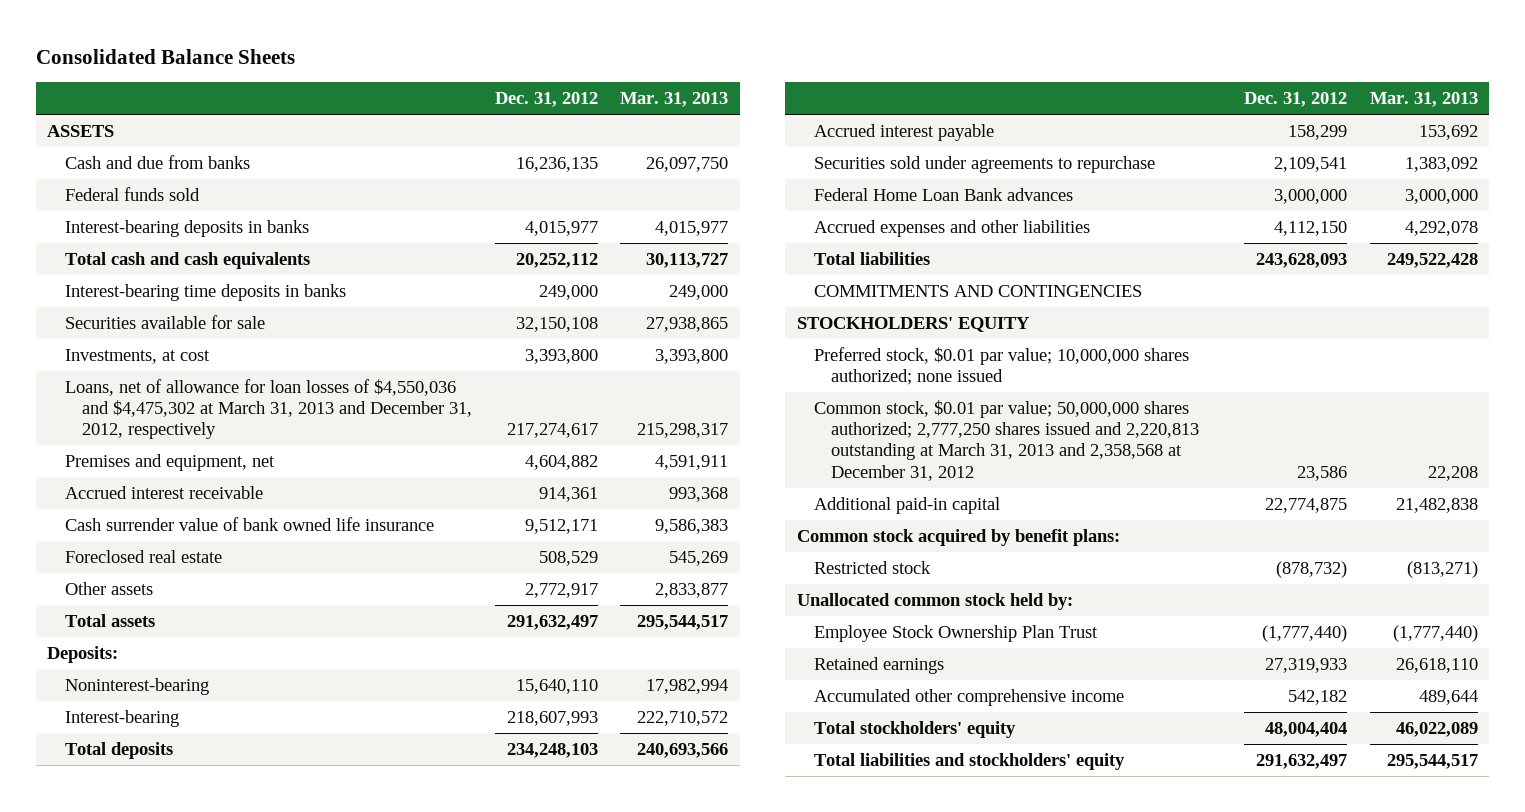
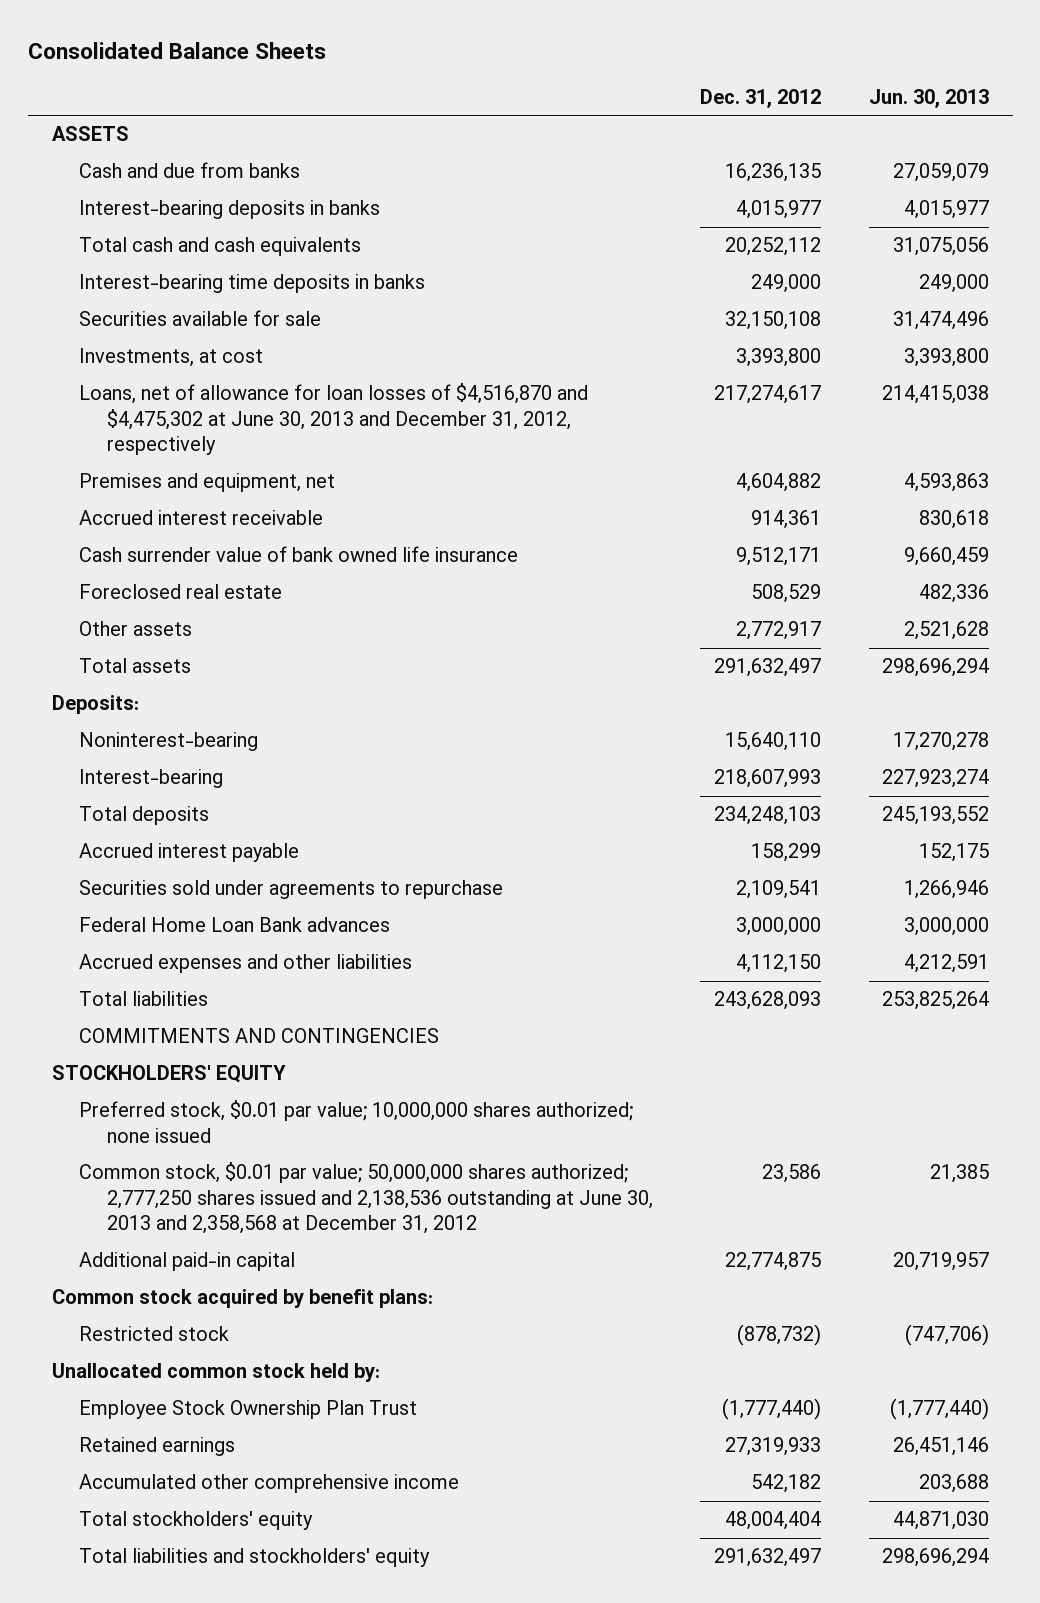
- | Dec. 31, 2012 | Mar. 31, 2013
+ | Dec. 31, 2012 | Jun. 30, 2013
- Federal funds sold
- Loans, net of allowance for loan losses of $4,550,036 and $4,475,302 at March 31, 2013 and December 31, 2012, respectively | 217,274,617 | 215,298,317
+ Loans, net of allowance for loan losses of $4,516,870 and $4,475,302 at June 30, 2013 and December 31, 2012, respectively | 217,274,617 | 214,415,038
- Common stock, $0.01 par value; 50,000,000 shares authorized; 2,777,250 shares issued and 2,220,813 outstanding at March 31, 2013 and 2,358,568 at December 31, 2012 | 23,586 | 22,208
+ Common stock, $0.01 par value; 50,000,000 shares authorized; 2,777,250 shares issued and 2,138,536 outstanding at June 30, 2013 and 2,358,568 at December 31, 2012 | 23,586 | 21,385

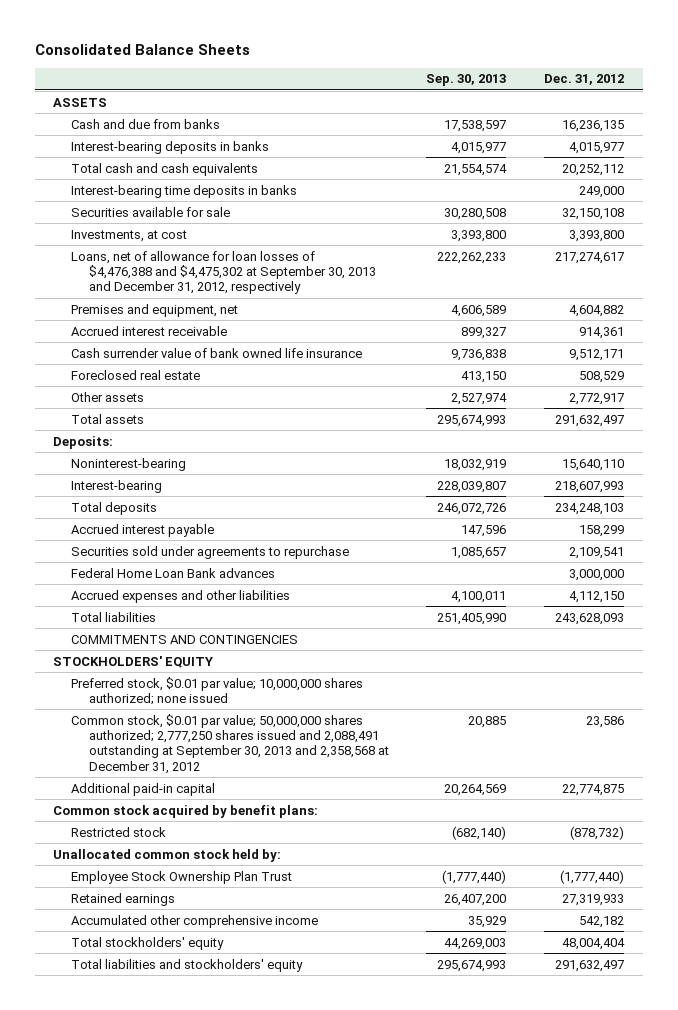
- | Dec. 31, 2012 | Jun. 30, 2013
+ | Sep. 30, 2013 | Dec. 31, 2012
- Loans, net of allowance for loan losses of $4,516,870 and $4,475,302 at June 30, 2013 and December 31, 2012, respectively | 217,274,617 | 214,415,038
+ Loans, net of allowance for loan losses of $4,476,388 and $4,475,302 at September 30, 2013 and December 31, 2012, respectively | 222,262,233 | 217,274,617
- Common stock, $0.01 par value; 50,000,000 shares authorized; 2,777,250 shares issued and 2,138,536 outstanding at June 30, 2013 and 2,358,568 at December 31, 2012 | 23,586 | 21,385
+ Common stock, $0.01 par value; 50,000,000 shares authorized; 2,777,250 shares issued and 2,088,491 outstanding at September 30, 2013 and 2,358,568 at December 31, 2012 | 20,885 | 23,586

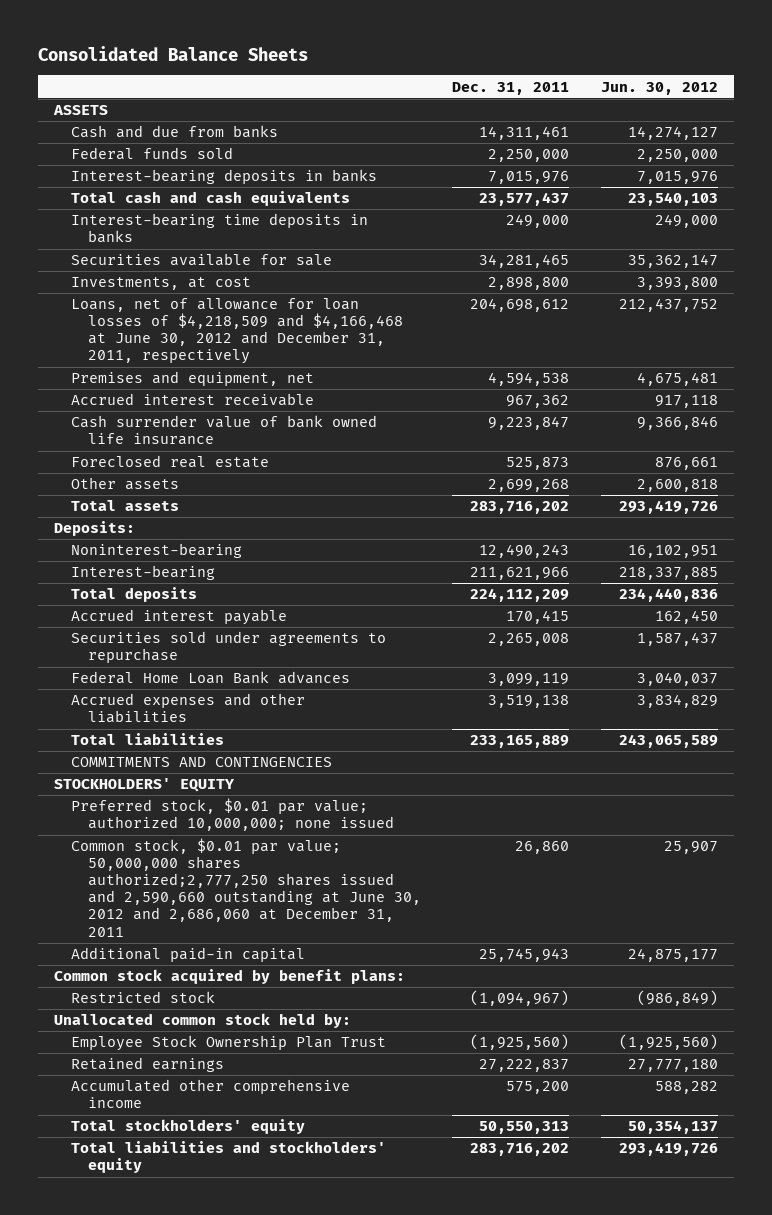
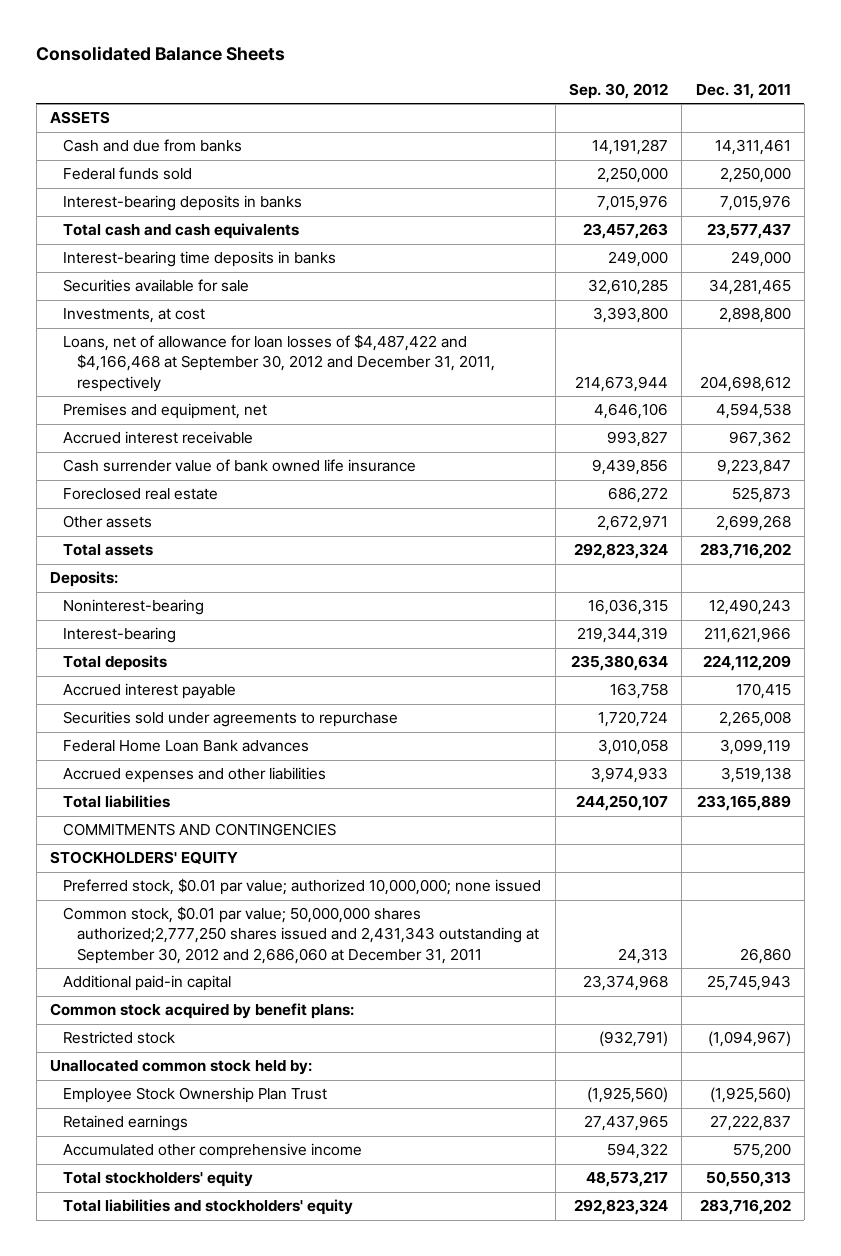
- | Dec. 31, 2011 | Jun. 30, 2012
+ | Sep. 30, 2012 | Dec. 31, 2011
- Loans, net of allowance for loan losses of $4,218,509 and $4,166,468 at June 30, 2012 and December 31, 2011, respectively | 204,698,612 | 212,437,752
+ Loans, net of allowance for loan losses of $4,487,422 and $4,166,468 at September 30, 2012 and December 31, 2011, respectively | 214,673,944 | 204,698,612
- Common stock, $0.01 par value; 50,000,000 shares authorized;2,777,250 shares issued and 2,590,660 outstanding at June 30, 2012 and 2,686,060 at December 31, 2011 | 26,860 | 25,907
+ Common stock, $0.01 par value; 50,000,000 shares authorized;2,777,250 shares issued and 2,431,343 outstanding at September 30, 2012 and 2,686,060 at December 31, 2011 | 24,313 | 26,860

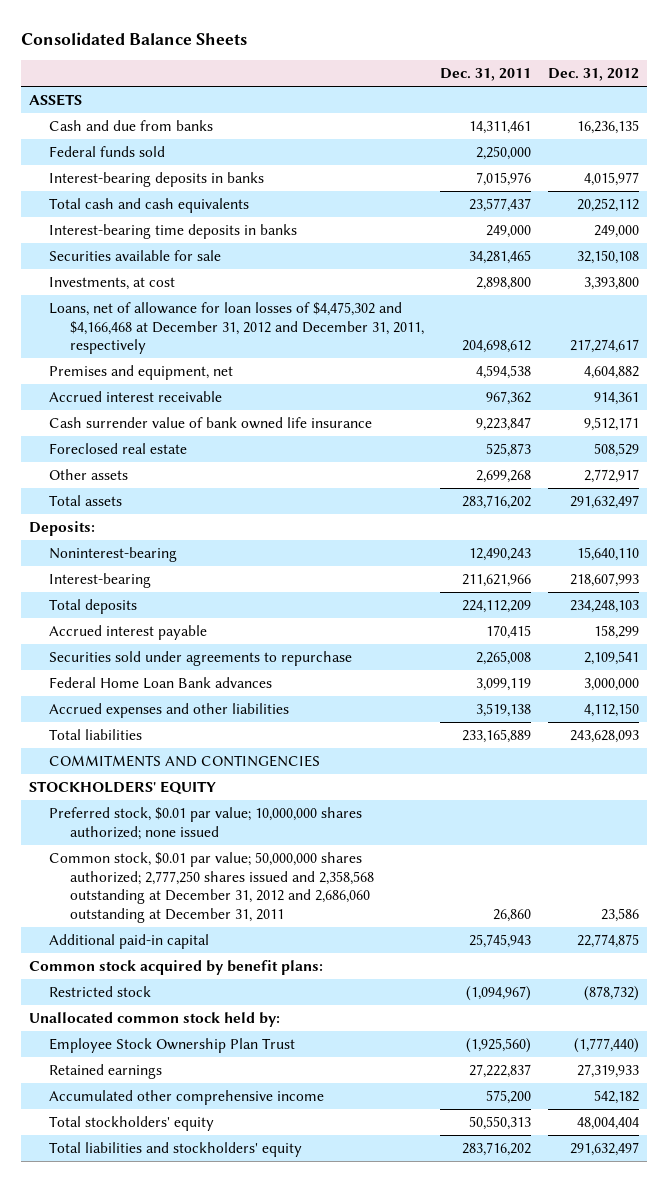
- | Sep. 30, 2012 | Dec. 31, 2011
+ | Dec. 31, 2011 | Dec. 31, 2012
- Loans, net of allowance for loan losses of $4,487,422 and $4,166,468 at September 30, 2012 and December 31, 2011, respectively | 214,673,944 | 204,698,612
+ Loans, net of allowance for loan losses of $4,475,302 and $4,166,468 at December 31, 2012 and December 31, 2011, respectively | 204,698,612 | 217,274,617
- Preferred stock, $0.01 par value; authorized 10,000,000; none issued
- Common stock, $0.01 par value; 50,000,000 shares authorized;2,777,250 shares issued and 2,431,343 outstanding at September 30, 2012 and 2,686,060 at December 31, 2011 | 24,313 | 26,860
+ Preferred stock, $0.01 par value; 10,000,000 shares authorized; none issued
+ Common stock, $0.01 par value; 50,000,000 shares authorized; 2,777,250 shares issued and 2,358,568 outstanding at December 31, 2012 and 2,686,060 outstanding at December 31, 2011 | 26,860 | 23,586

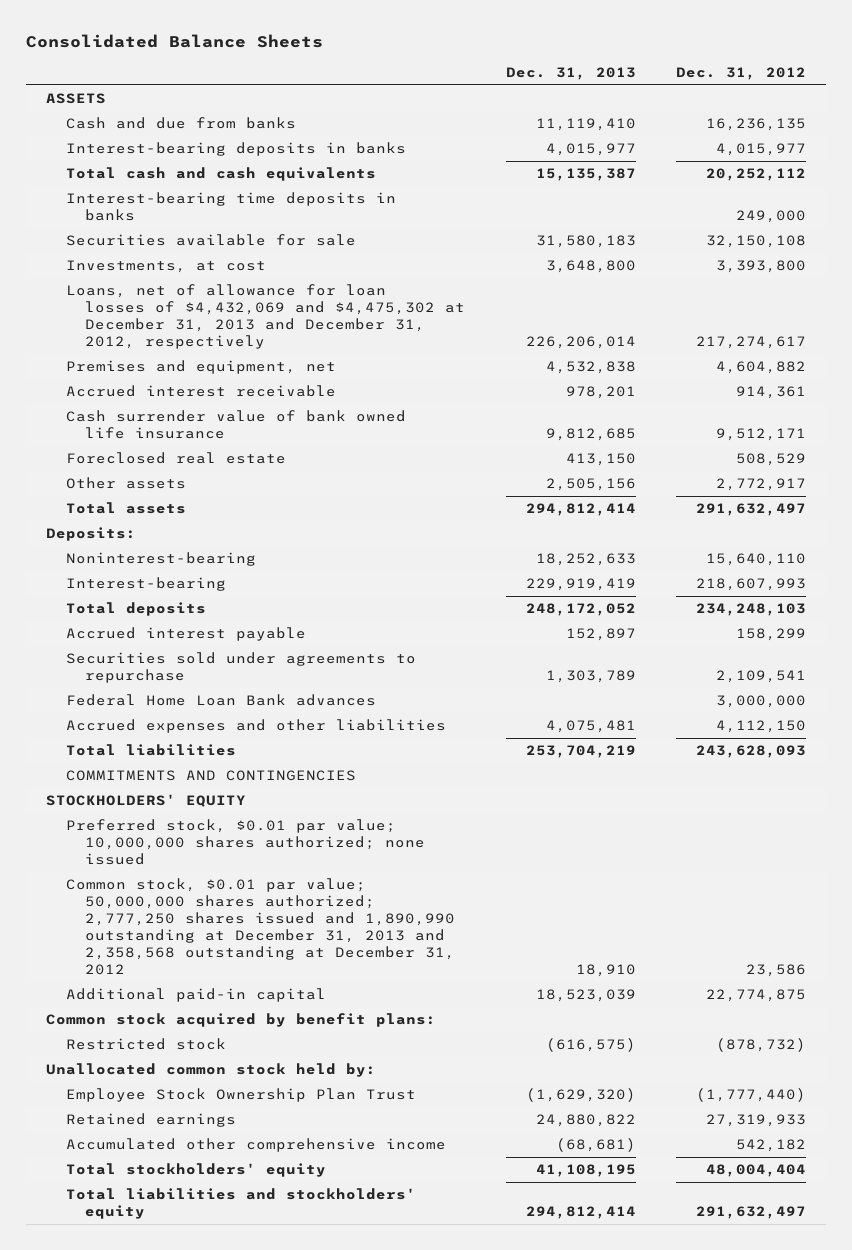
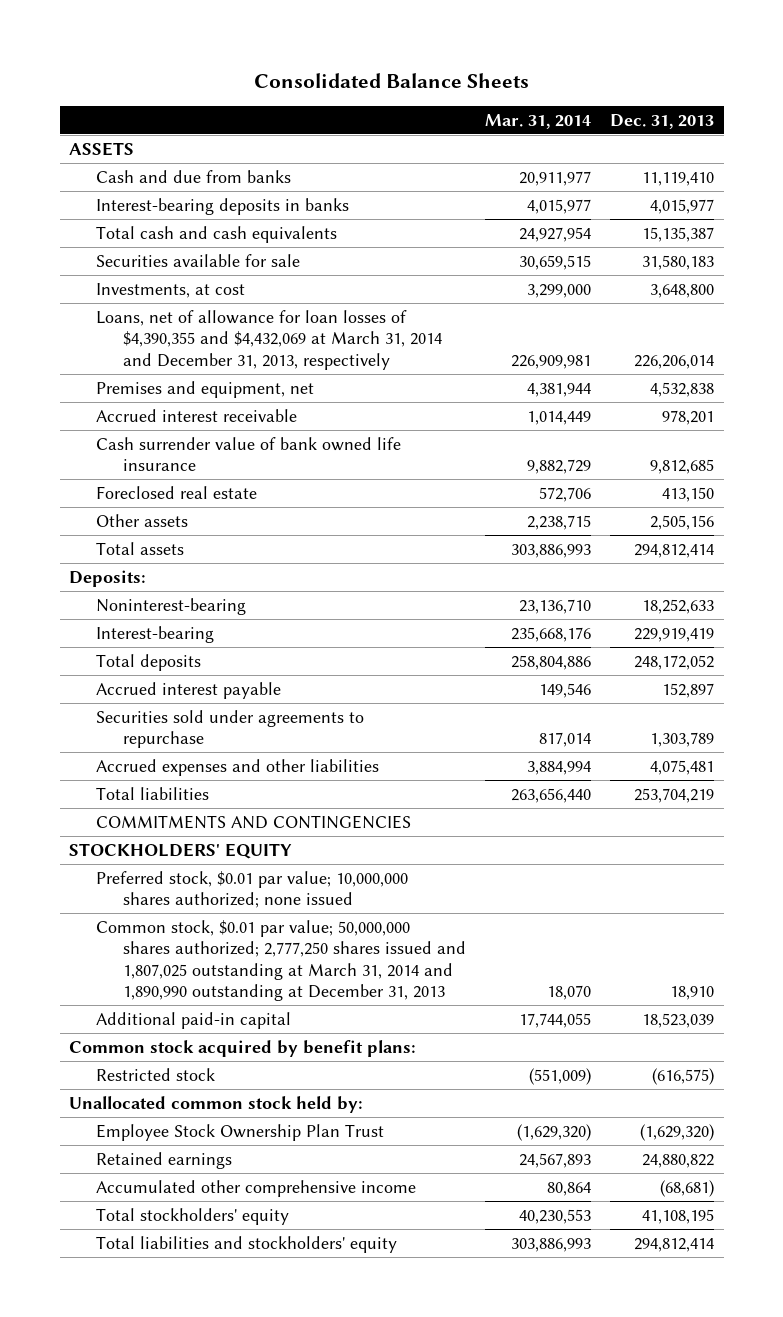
- | Dec. 31, 2013 | Dec. 31, 2012
+ | Mar. 31, 2014 | Dec. 31, 2013
- Interest-bearing time deposits in banks | | 249,000
- Loans, net of allowance for loan losses of $4,432,069 and $4,475,302 at December 31, 2013 and December 31, 2012, respectively | 226,206,014 | 217,274,617
+ Loans, net of allowance for loan losses of $4,390,355 and $4,432,069 at March 31, 2014 and December 31, 2013, respectively | 226,909,981 | 226,206,014
- Federal Home Loan Bank advances | | 3,000,000
- Common stock, $0.01 par value; 50,000,000 shares authorized; 2,777,250 shares issued and 1,890,990 outstanding at December 31, 2013 and 2,358,568 outstanding at December 31, 2012 | 18,910 | 23,586
+ Common stock, $0.01 par value; 50,000,000 shares authorized; 2,777,250 shares issued and 1,807,025 outstanding at March 31, 2014 and 1,890,990 outstanding at December 31, 2013 | 18,070 | 18,910

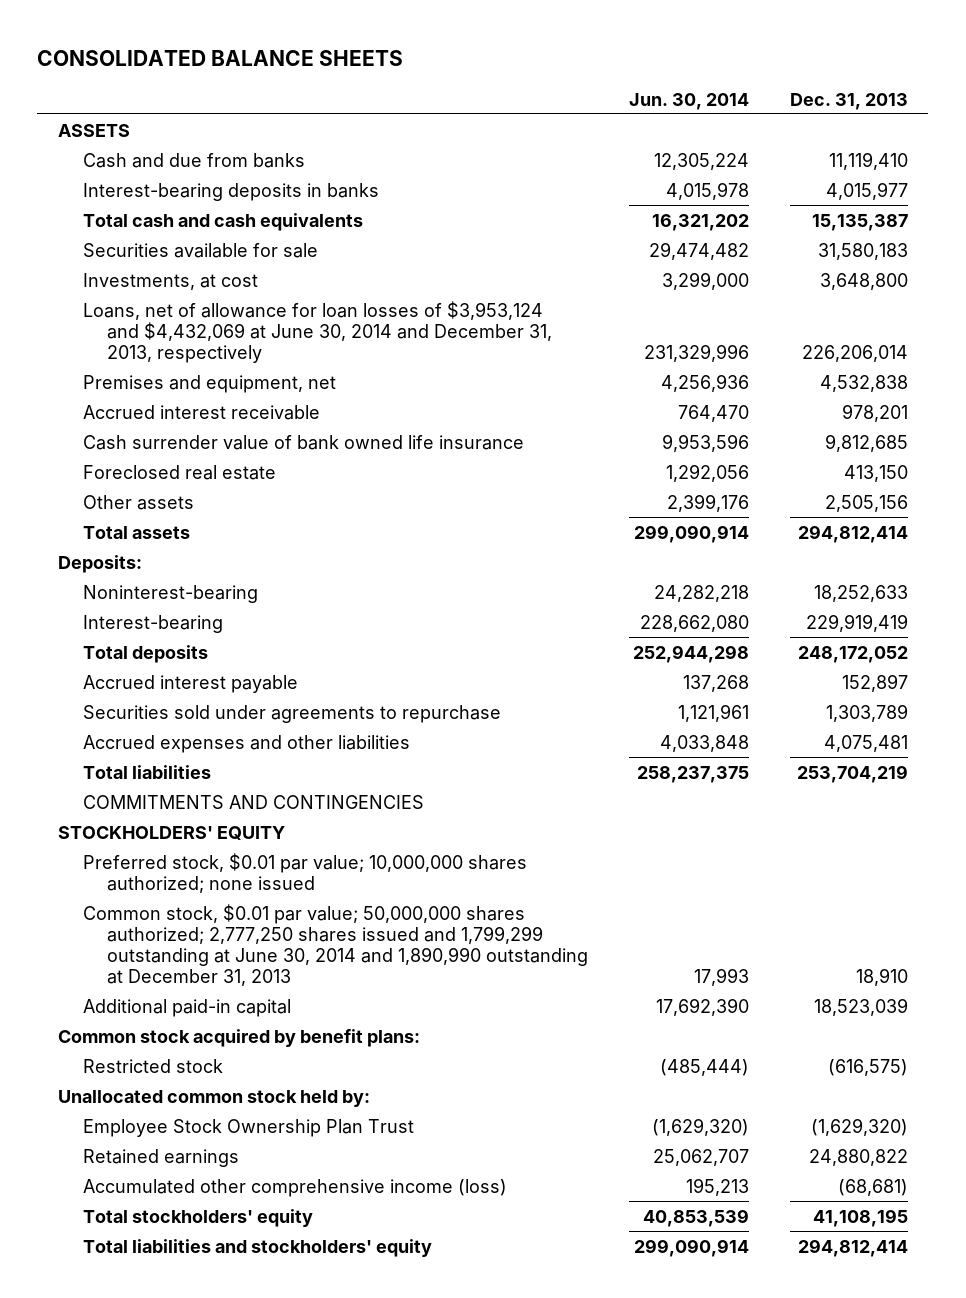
- Consolidated Balance Sheets
+ CONSOLIDATED BALANCE SHEETS
- | Mar. 31, 2014 | Dec. 31, 2013
+ | Jun. 30, 2014 | Dec. 31, 2013
- Loans, net of allowance for loan losses of $4,390,355 and $4,432,069 at March 31, 2014 and December 31, 2013, respectively | 226,909,981 | 226,206,014
+ Loans, net of allowance for loan losses of $3,953,124 and $4,432,069 at June 30, 2014 and December 31, 2013, respectively | 231,329,996 | 226,206,014
- Common stock, $0.01 par value; 50,000,000 shares authorized; 2,777,250 shares issued and 1,807,025 outstanding at March 31, 2014 and 1,890,990 outstanding at December 31, 2013 | 18,070 | 18,910
+ Common stock, $0.01 par value; 50,000,000 shares authorized; 2,777,250 shares issued and 1,799,299 outstanding at June 30, 2014 and 1,890,990 outstanding at December 31, 2013 | 17,993 | 18,910
- Accumulated other comprehensive income | 80,864 | (68,681)
+ Accumulated other comprehensive income (loss) | 195,213 | (68,681)

